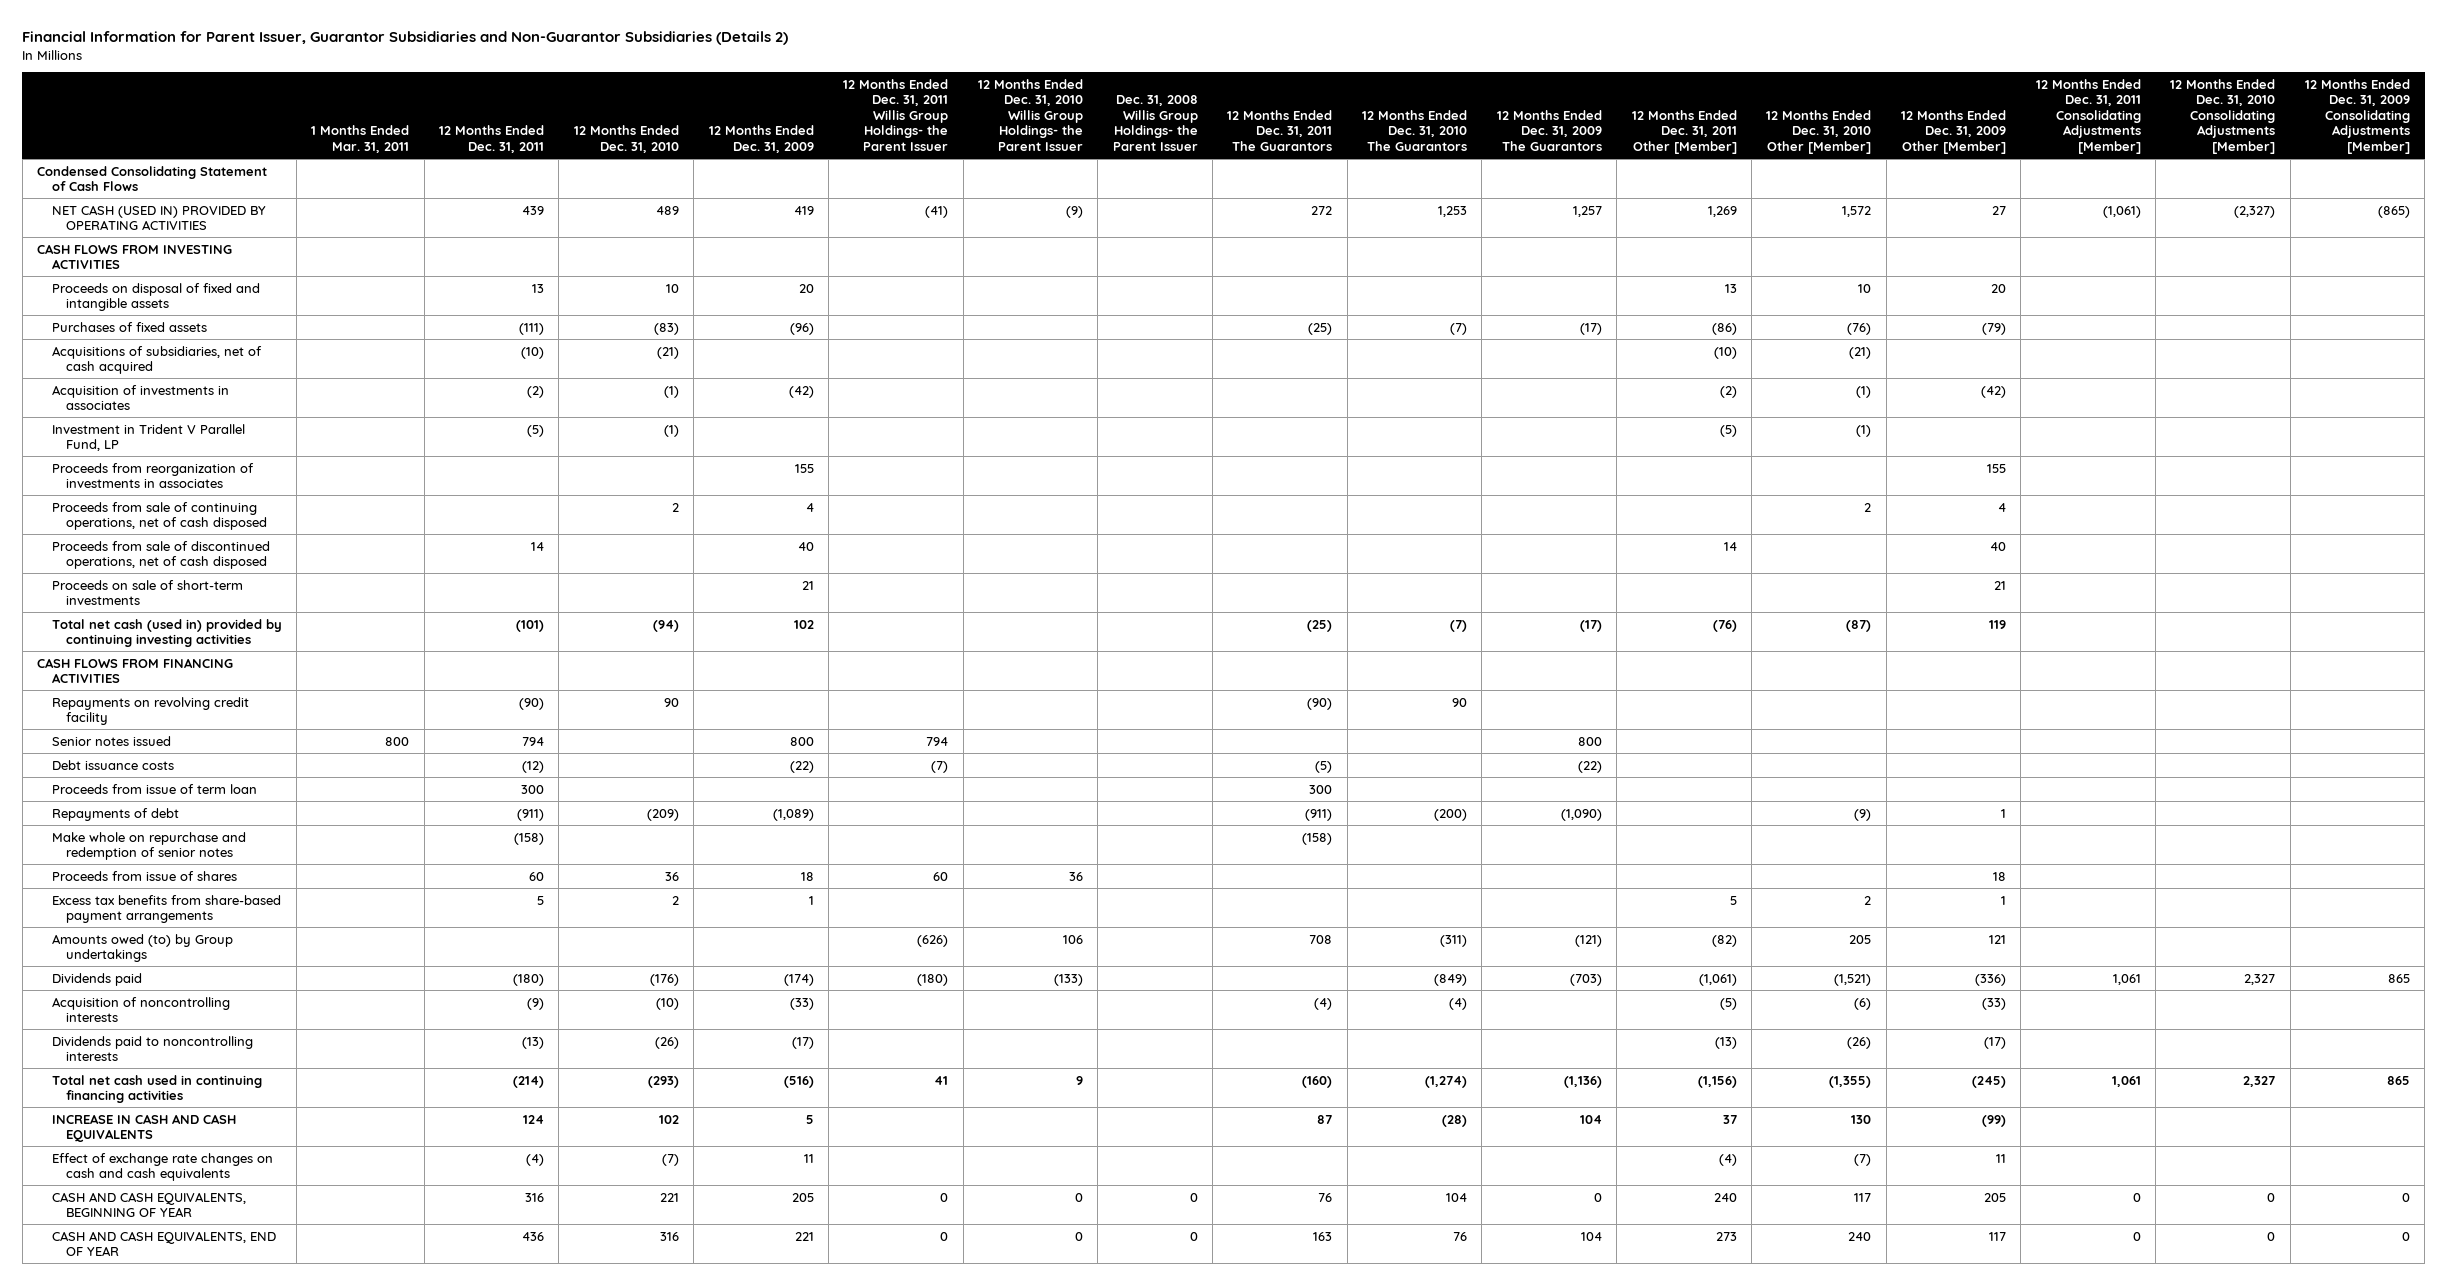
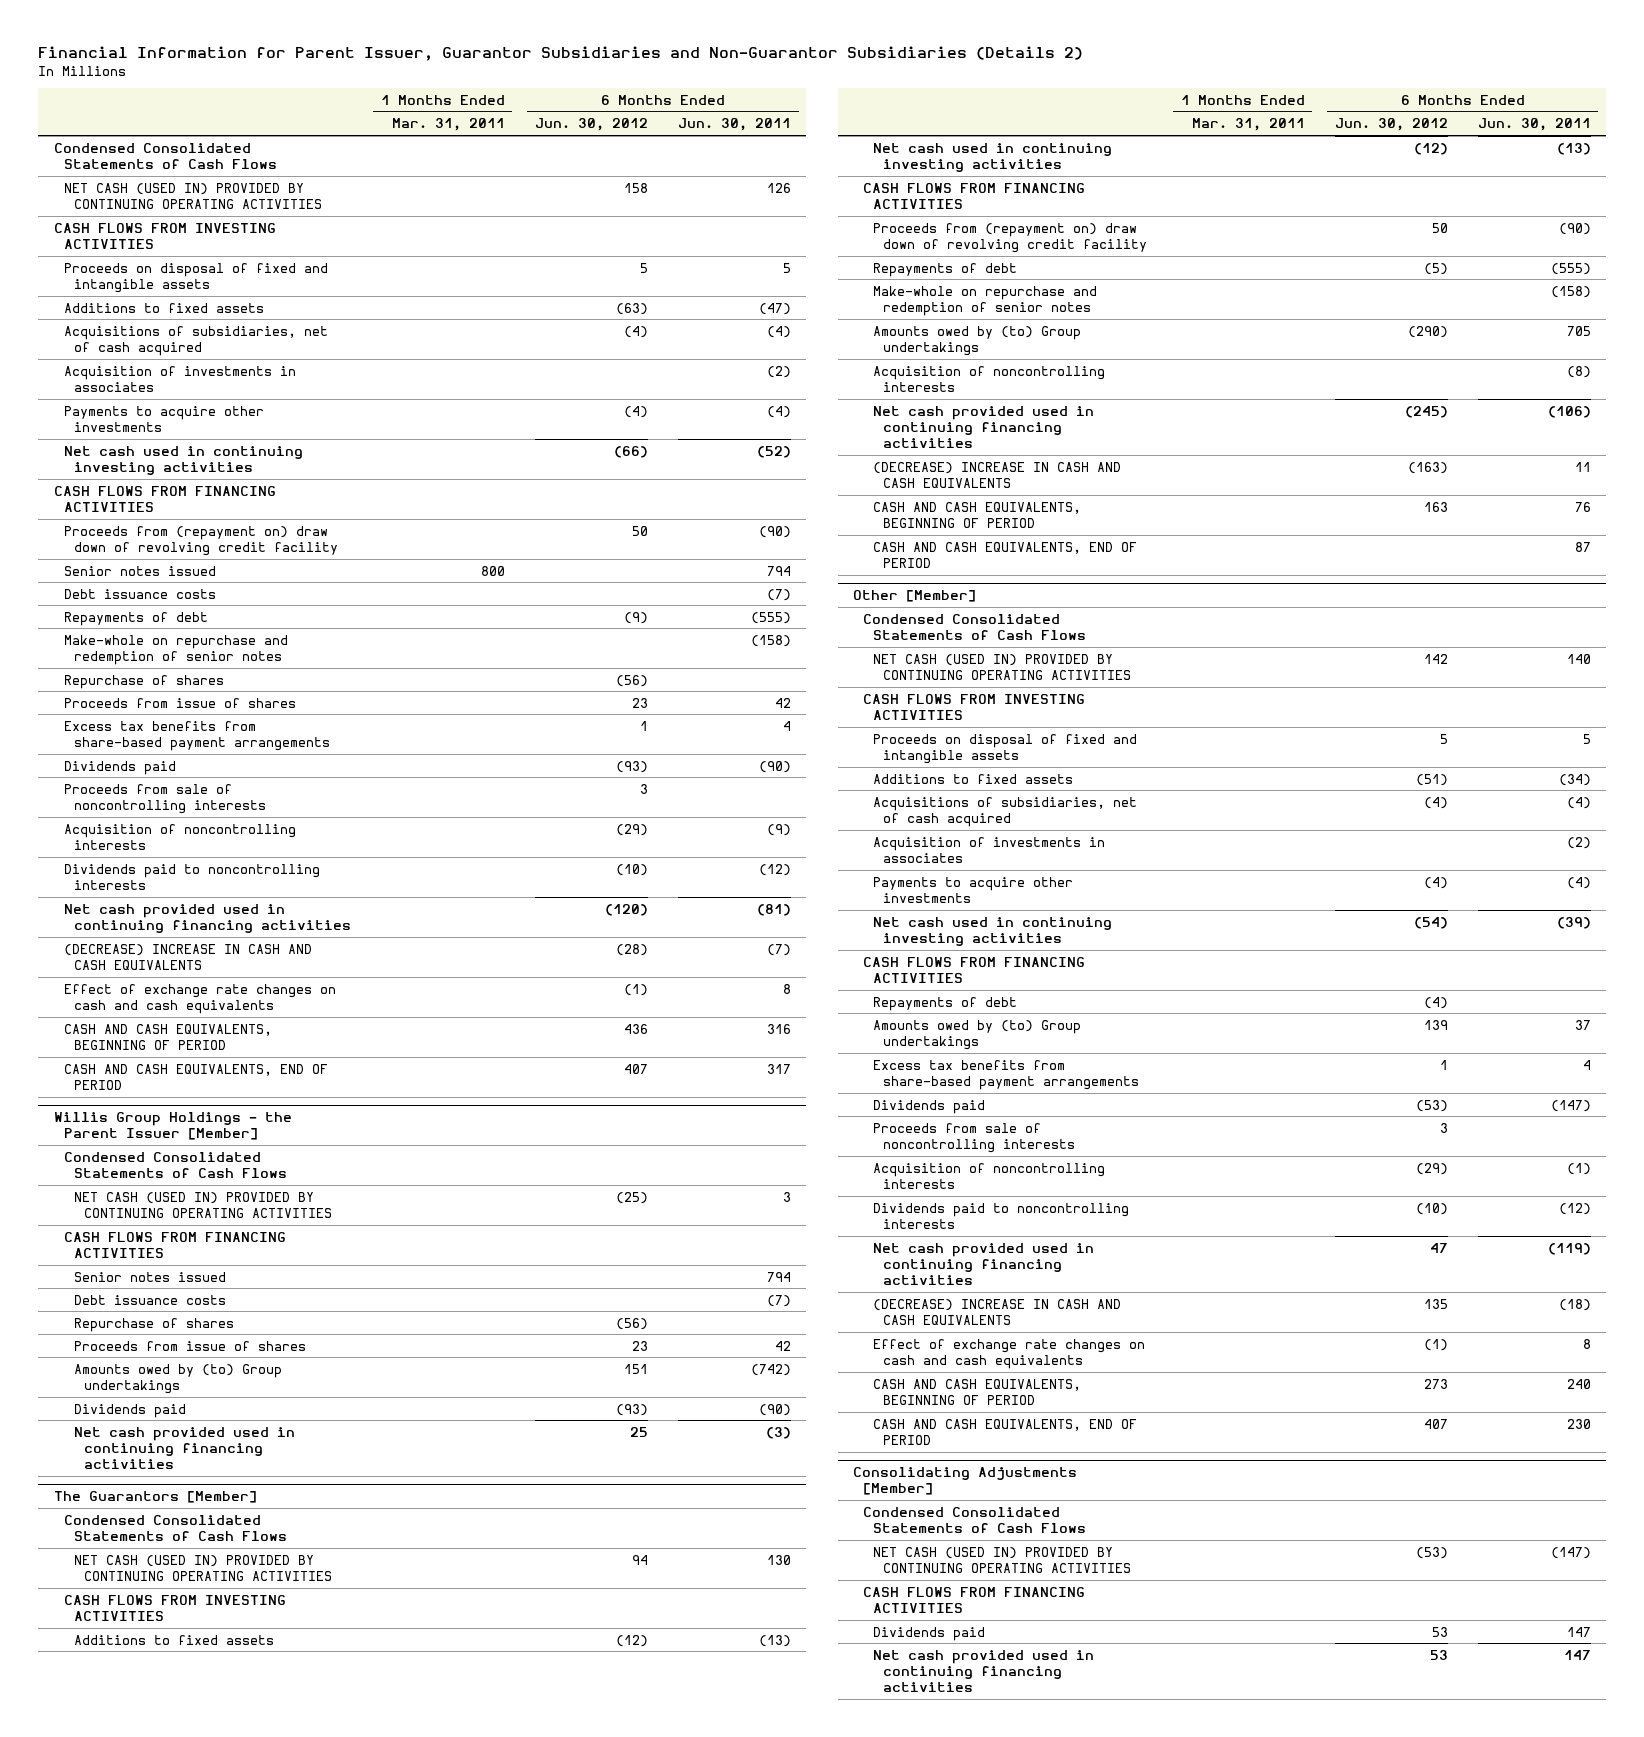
- | 1 Months Ended Mar. 31, 2011 | 12 Months Ended Dec. 31, 2011 | 12 Months Ended Dec. 31, 2010 | 12 Months Ended Dec. 31, 2009 | 12 Months Ended Dec. 31, 2011 Willis Group Holdings- the Parent Issuer | 12 Months Ended Dec. 31, 2010 Willis Group Holdings- the Parent Issuer | Dec. 31, 2008 Willis Group Holdings- the Parent Issuer | 12 Months Ended Dec. 31, 2011 The Guarantors | 12 Months Ended Dec. 31, 2010 The Guarantors | 12 Months Ended Dec. 31, 2009 The Guarantors | 12 Months Ended Dec. 31, 2011 Other [Member] | 12 Months Ended Dec. 31, 2010 Other [Member] | 12 Months Ended Dec. 31, 2009 Other [Member] | 12 Months Ended Dec. 31, 2011 Consolidating Adjustments [Member] | 12 Months Ended Dec. 31, 2010 Consolidating Adjustments [Member] | 12 Months Ended Dec. 31, 2009 Consolidating Adjustments [Member]
+ | 1 Months Ended Mar. 31, 2011 | 6 Months Ended Jun. 30, 2012 | 6 Months Ended Jun. 30, 2011
- Condensed Consolidating Statement of Cash Flows
- NET CASH (USED IN) PROVIDED BY OPERATING ACTIVITIES | | 439 | 489 | 419 | (41) | (9) | | 272 | 1,253 | 1,257 | 1,269 | 1,572 | 27 | (1,061) | (2,327) | (865)
+ Condensed Consolidated Statements of Cash Flows
+ NET CASH (USED IN) PROVIDED BY CONTINUING OPERATING ACTIVITIES | | 158 | 126
- Purchases of fixed assets | | (111) | (83) | (96) | | | | (25) | (7) | (17) | (86) | (76) | (79) | | |
+ Additions to fixed assets | | (63) | (47)
- Investment in Trident V Parallel Fund, LP | | (5) | (1) | | | | | | | | (5) | (1) | | | |
- Proceeds from reorganization of investments in associates | | | | 155 | | | | | | | | | 155 | | |
- Proceeds from sale of continuing operations, net of cash disposed | | | 2 | 4 | | | | | | | | 2 | 4 | | |
- Proceeds from sale of discontinued operations, net of cash disposed | | 14 | | 40 | | | | | | | 14 | | 40 | | |
- Proceeds on sale of short-term investments | | | | 21 | | | | | | | | | 21 | | |
- Total net cash (used in) provided by continuing investing activities | | (101) | (94) | 102 | | | | (25) | (7) | (17) | (76) | (87) | 119 | | |
+ Payments to acquire other investments | | (4) | (4)
+ Net cash used in continuing investing activities | | (66) | (52)
- Repayments on revolving credit facility | | (90) | 90 | | | | | (90) | 90 | | | | | | |
+ Proceeds from (repayment on) draw down of revolving credit facility | | 50 | (90)
- Proceeds from issue of term loan | | 300 | | | | | | 300 | | | | | | | |
- Make whole on repurchase and redemption of senior notes | | (158) | | | | | | (158) | | | | | | | |
+ Make-whole on repurchase and redemption of senior notes | | | (158)
+ Repurchase of shares | | (56) |
- Amounts owed (to) by Group undertakings | | | | | (626) | 106 | | 708 | (311) | (121) | (82) | 205 | 121 | | |
+ Proceeds from sale of noncontrolling interests | | 3 |
- Total net cash used in continuing financing activities | | (214) | (293) | (516) | 41 | 9 | | (160) | (1,274) | (1,136) | (1,156) | (1,355) | (245) | 1,061 | 2,327 | 865
- INCREASE IN CASH AND CASH EQUIVALENTS | | 124 | 102 | 5 | | | | 87 | (28) | 104 | 37 | 130 | (99) | | |
+ Net cash provided used in continuing financing activities | | (120) | (81)
+ (DECREASE) INCREASE IN CASH AND CASH EQUIVALENTS | | (28) | (7)
- CASH AND CASH EQUIVALENTS, BEGINNING OF YEAR | | 316 | 221 | 205 | 0 | 0 | 0 | 76 | 104 | 0 | 240 | 117 | 205 | 0 | 0 | 0
- CASH AND CASH EQUIVALENTS, END OF YEAR | | 436 | 316 | 221 | 0 | 0 | 0 | 163 | 76 | 104 | 273 | 240 | 117 | 0 | 0 | 0
+ CASH AND CASH EQUIVALENTS, BEGINNING OF PERIOD | | 436 | 316
+ CASH AND CASH EQUIVALENTS, END OF PERIOD | | 407 | 317
+ Willis Group Holdings - the Parent Issuer [Member]
+ Condensed Consolidated Statements of Cash Flows
+ NET CASH (USED IN) PROVIDED BY CONTINUING OPERATING ACTIVITIES | | (25) | 3
+ CASH FLOWS FROM FINANCING ACTIVITIES
+ Senior notes issued | | | 794
+ Debt issuance costs | | | (7)
+ Repurchase of shares | | (56) |
+ Proceeds from issue of shares | | 23 | 42
+ Amounts owed by (to) Group undertakings | | 151 | (742)
+ Dividends paid | | (93) | (90)
+ Net cash provided used in continuing financing activities | | 25 | (3)
+ The Guarantors [Member]
+ Condensed Consolidated Statements of Cash Flows
+ NET CASH (USED IN) PROVIDED BY CONTINUING OPERATING ACTIVITIES | | 94 | 130
+ CASH FLOWS FROM INVESTING ACTIVITIES
+ Additions to fixed assets | | (12) | (13)
+ Net cash used in continuing investing activities | | (12) | (13)
+ CASH FLOWS FROM FINANCING ACTIVITIES
+ Proceeds from (repayment on) draw down of revolving credit facility | | 50 | (90)
+ Repayments of debt | | (5) | (555)
+ Make-whole on repurchase and redemption of senior notes | | | (158)
+ Amounts owed by (to) Group undertakings | | (290) | 705
+ Acquisition of noncontrolling interests | | | (8)
+ Net cash provided used in continuing financing activities | | (245) | (106)
+ (DECREASE) INCREASE IN CASH AND CASH EQUIVALENTS | | (163) | 11
+ CASH AND CASH EQUIVALENTS, BEGINNING OF PERIOD | | 163 | 76
+ CASH AND CASH EQUIVALENTS, END OF PERIOD | | | 87
+ Other [Member]
+ Condensed Consolidated Statements of Cash Flows
+ NET CASH (USED IN) PROVIDED BY CONTINUING OPERATING ACTIVITIES | | 142 | 140
+ CASH FLOWS FROM INVESTING ACTIVITIES
+ Proceeds on disposal of fixed and intangible assets | | 5 | 5
+ Additions to fixed assets | | (51) | (34)
+ Acquisitions of subsidiaries, net of cash acquired | | (4) | (4)
+ Acquisition of investments in associates | | | (2)
+ Payments to acquire other investments | | (4) | (4)
+ Net cash used in continuing investing activities | | (54) | (39)
+ CASH FLOWS FROM FINANCING ACTIVITIES
+ Repayments of debt | | (4) |
+ Amounts owed by (to) Group undertakings | | 139 | 37
+ Excess tax benefits from share-based payment arrangements | | 1 | 4
+ Dividends paid | | (53) | (147)
+ Proceeds from sale of noncontrolling interests | | 3 |
+ Acquisition of noncontrolling interests | | (29) | (1)
+ Dividends paid to noncontrolling interests | | (10) | (12)
+ Net cash provided used in continuing financing activities | | 47 | (119)
+ (DECREASE) INCREASE IN CASH AND CASH EQUIVALENTS | | 135 | (18)
+ Effect of exchange rate changes on cash and cash equivalents | | (1) | 8
+ CASH AND CASH EQUIVALENTS, BEGINNING OF PERIOD | | 273 | 240
+ CASH AND CASH EQUIVALENTS, END OF PERIOD | | 407 | 230
+ Consolidating Adjustments [Member]
+ Condensed Consolidated Statements of Cash Flows
+ NET CASH (USED IN) PROVIDED BY CONTINUING OPERATING ACTIVITIES | | (53) | (147)
+ CASH FLOWS FROM FINANCING ACTIVITIES
+ Dividends paid | | 53 | 147
+ Net cash provided used in continuing financing activities | | 53 | 147

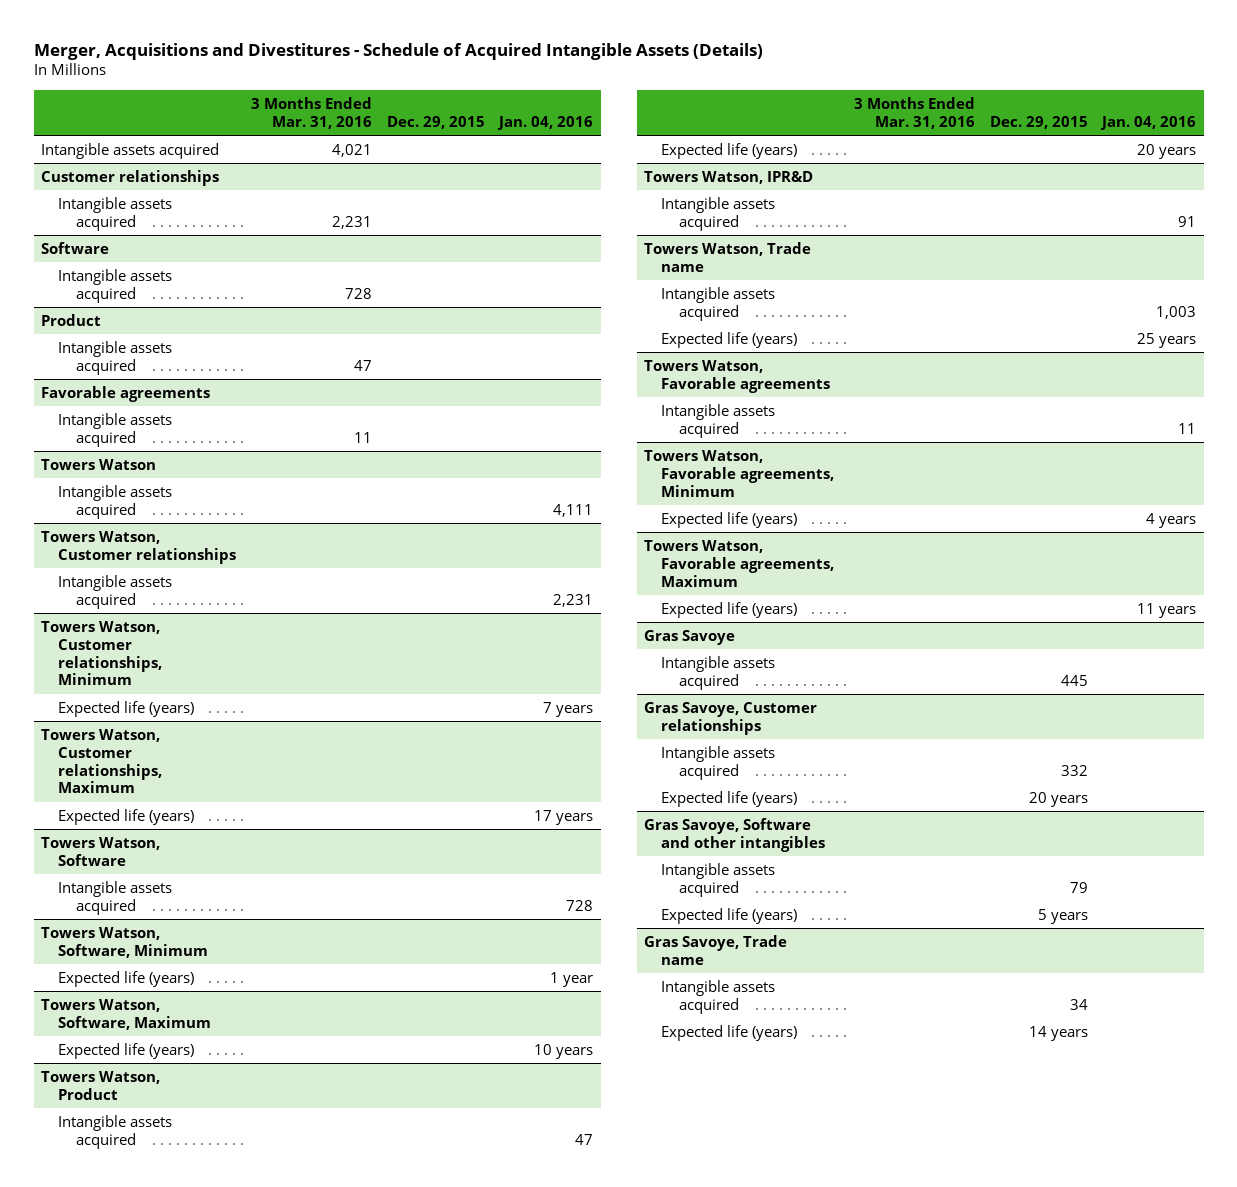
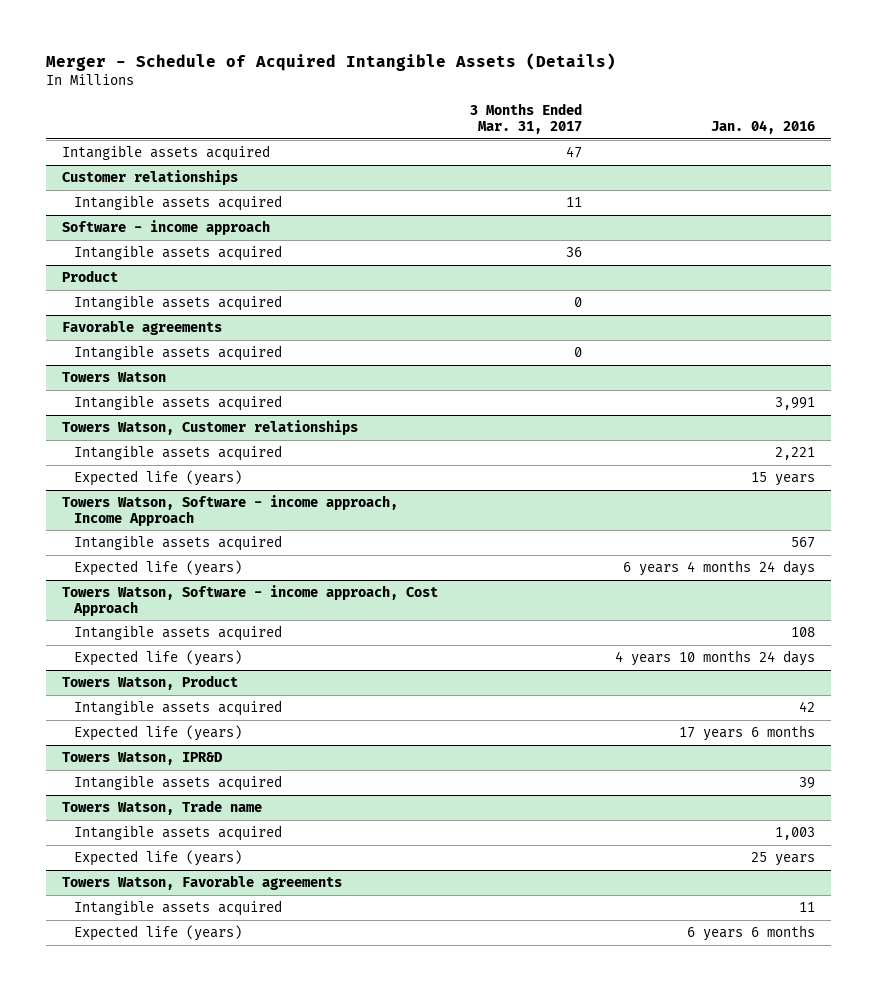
- Merger, Acquisitions and Divestitures - Schedule of Acquired Intangible Assets (Details)
+ Merger - Schedule of Acquired Intangible Assets (Details)
- | 3 Months Ended Mar. 31, 2016 | Dec. 29, 2015 | Jan. 04, 2016
+ | 3 Months Ended Mar. 31, 2017 | Jan. 04, 2016
- Software
+ Software - income approach
@ Towers Watson
- Intangible assets acquired | | | 4,111
+ Intangible assets acquired | | 3,991
@ Towers Watson, Customer relationships
- Intangible assets acquired | | | 2,231
- Towers Watson, Customer relationships, Minimum
- Expected life (years) | | | 7 years
- Towers Watson, Customer relationships, Maximum
- Expected life (years) | | | 17 years
- Towers Watson, Software
- Intangible assets acquired | | | 728
- Towers Watson, Software, Minimum
- Expected life (years) | | | 1 year
- Towers Watson, Software, Maximum
- Expected life (years) | | | 10 years
@ Towers Watson, Customer relationships
+ Intangible assets acquired | | 2,221
+ Expected life (years) | | 15 years
+ Towers Watson, Software - income approach, Income Approach
+ Intangible assets acquired | | 567
+ Expected life (years) | | 6 years 4 months 24 days
+ Towers Watson, Software - income approach, Cost Approach
+ Intangible assets acquired | | 108
+ Expected life (years) | | 4 years 10 months 24 days
@ Towers Watson, Product
- Intangible assets acquired | | | 47
- Expected life (years) | | | 20 years
+ Intangible assets acquired | | 42
+ Expected life (years) | | 17 years 6 months
@ Towers Watson, IPR&D
- Intangible assets acquired | | | 91
+ Intangible assets acquired | | 39
- Towers Watson, Favorable agreements, Minimum
- Expected life (years) | | | 4 years
- Towers Watson, Favorable agreements, Maximum
- Expected life (years) | | | 11 years
- Gras Savoye
- Intangible assets acquired | | 445 |
- Gras Savoye, Customer relationships
- Intangible assets acquired | | 332 |
- Expected life (years) | | 20 years |
- Gras Savoye, Software and other intangibles
- Intangible assets acquired | | 79 |
- Expected life (years) | | 5 years |
- Gras Savoye, Trade name
- Intangible assets acquired | | 34 |
- Expected life (years) | | 14 years |
@ Towers Watson, Favorable agreements
+ Expected life (years) | | 6 years 6 months

